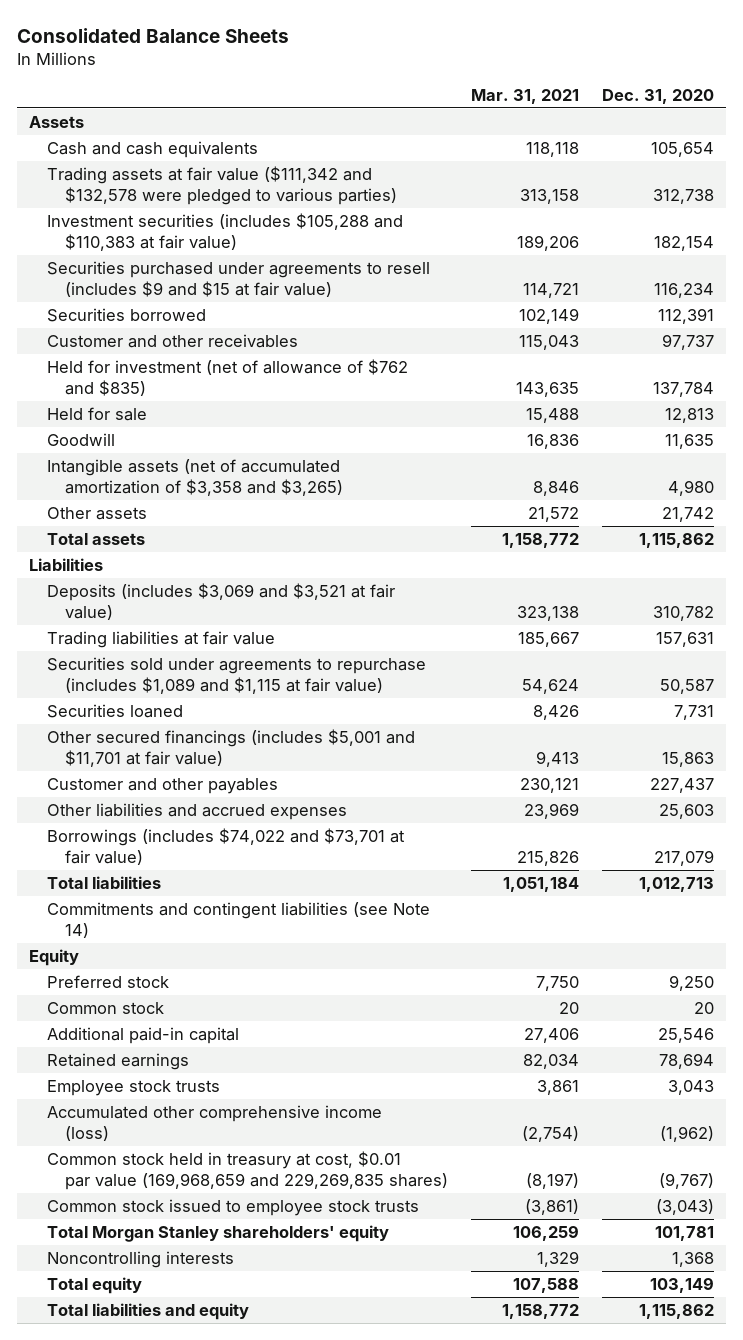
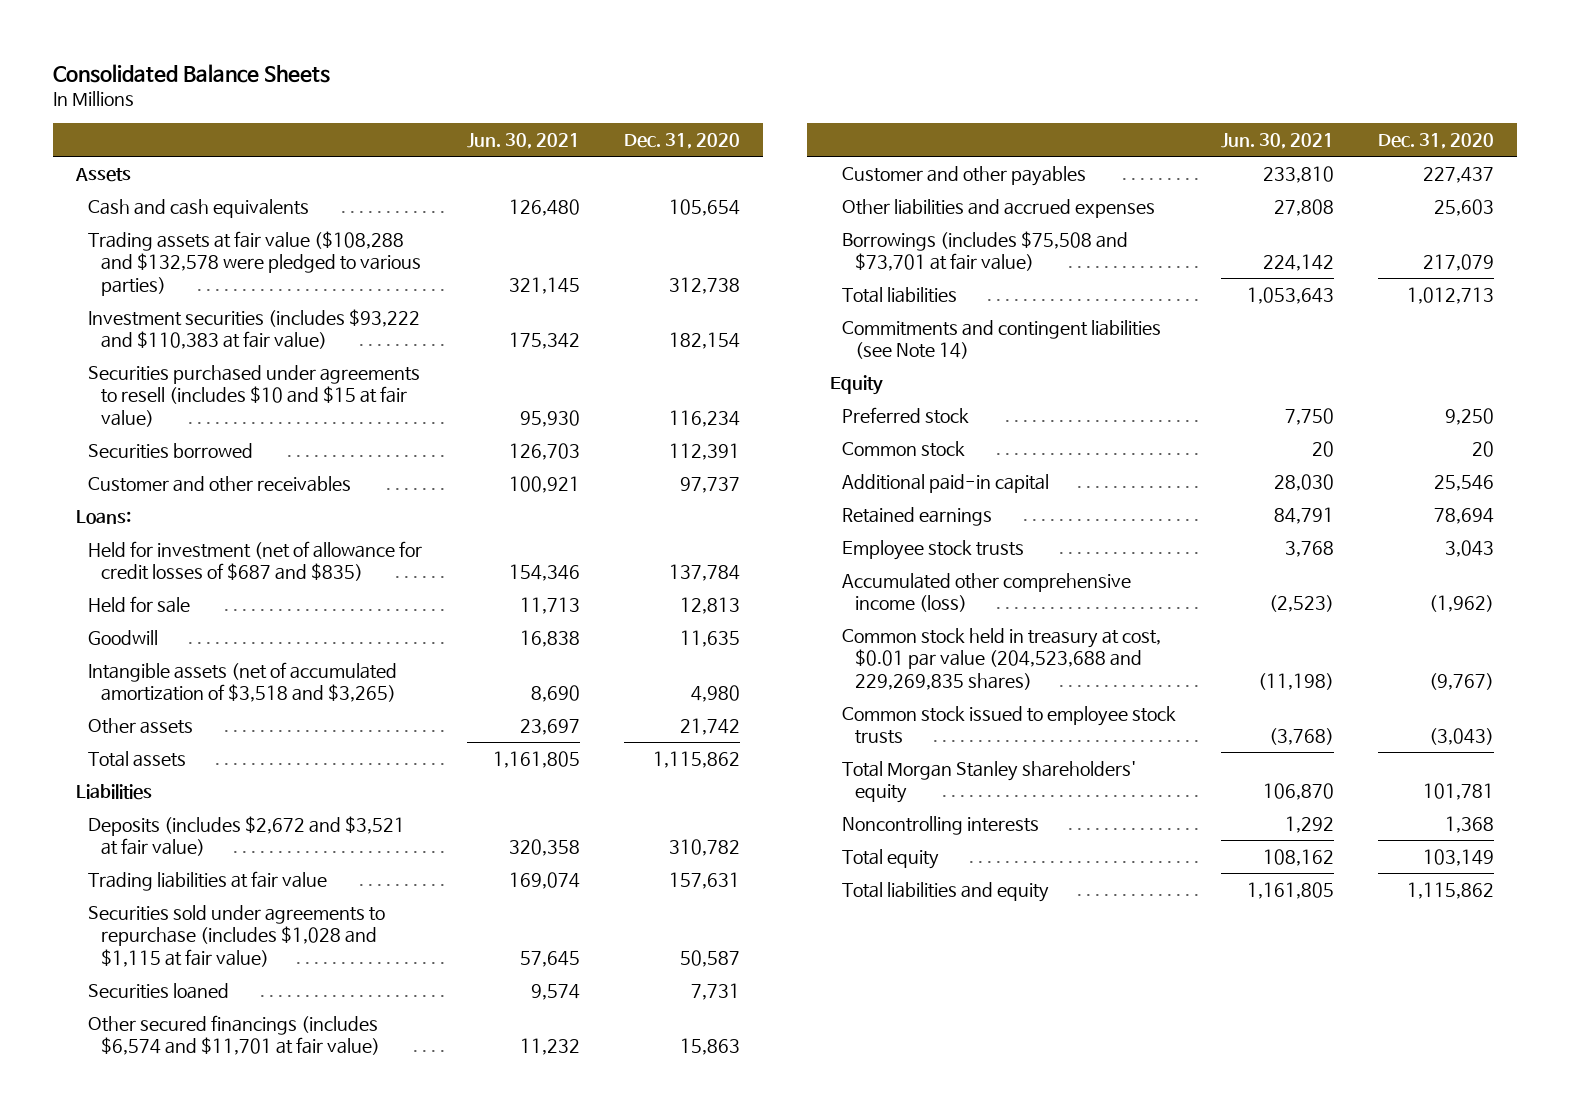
- | Mar. 31, 2021 | Dec. 31, 2020
+ | Jun. 30, 2021 | Dec. 31, 2020
- Trading assets at fair value ($111,342 and $132,578 were pledged to various parties) | 313,158 | 312,738
- Investment securities (includes $105,288 and $110,383 at fair value) | 189,206 | 182,154
- Securities purchased under agreements to resell (includes $9 and $15 at fair value) | 114,721 | 116,234
+ Trading assets at fair value ($108,288 and $132,578 were pledged to various parties) | 321,145 | 312,738
+ Investment securities (includes $93,222 and $110,383 at fair value) | 175,342 | 182,154
+ Securities purchased under agreements to resell (includes $10 and $15 at fair value) | 95,930 | 116,234
- Held for investment (net of allowance of $762 and $835) | 143,635 | 137,784
+ Loans:
+ Held for investment (net of allowance for credit losses of $687 and $835) | 154,346 | 137,784
- Intangible assets (net of accumulated amortization of $3,358 and $3,265) | 8,846 | 4,980
+ Intangible assets (net of accumulated amortization of $3,518 and $3,265) | 8,690 | 4,980
- Deposits (includes $3,069 and $3,521 at fair value) | 323,138 | 310,782
+ Deposits (includes $2,672 and $3,521 at fair value) | 320,358 | 310,782
- Securities sold under agreements to repurchase (includes $1,089 and $1,115 at fair value) | 54,624 | 50,587
+ Securities sold under agreements to repurchase (includes $1,028 and $1,115 at fair value) | 57,645 | 50,587
- Other secured financings (includes $5,001 and $11,701 at fair value) | 9,413 | 15,863
+ Other secured financings (includes $6,574 and $11,701 at fair value) | 11,232 | 15,863
- Borrowings (includes $74,022 and $73,701 at fair value) | 215,826 | 217,079
+ Borrowings (includes $75,508 and $73,701 at fair value) | 224,142 | 217,079
- Common stock held in treasury at cost, $0.01 par value (169,968,659 and 229,269,835 shares) | (8,197) | (9,767)
+ Common stock held in treasury at cost, $0.01 par value (204,523,688 and 229,269,835 shares) | (11,198) | (9,767)

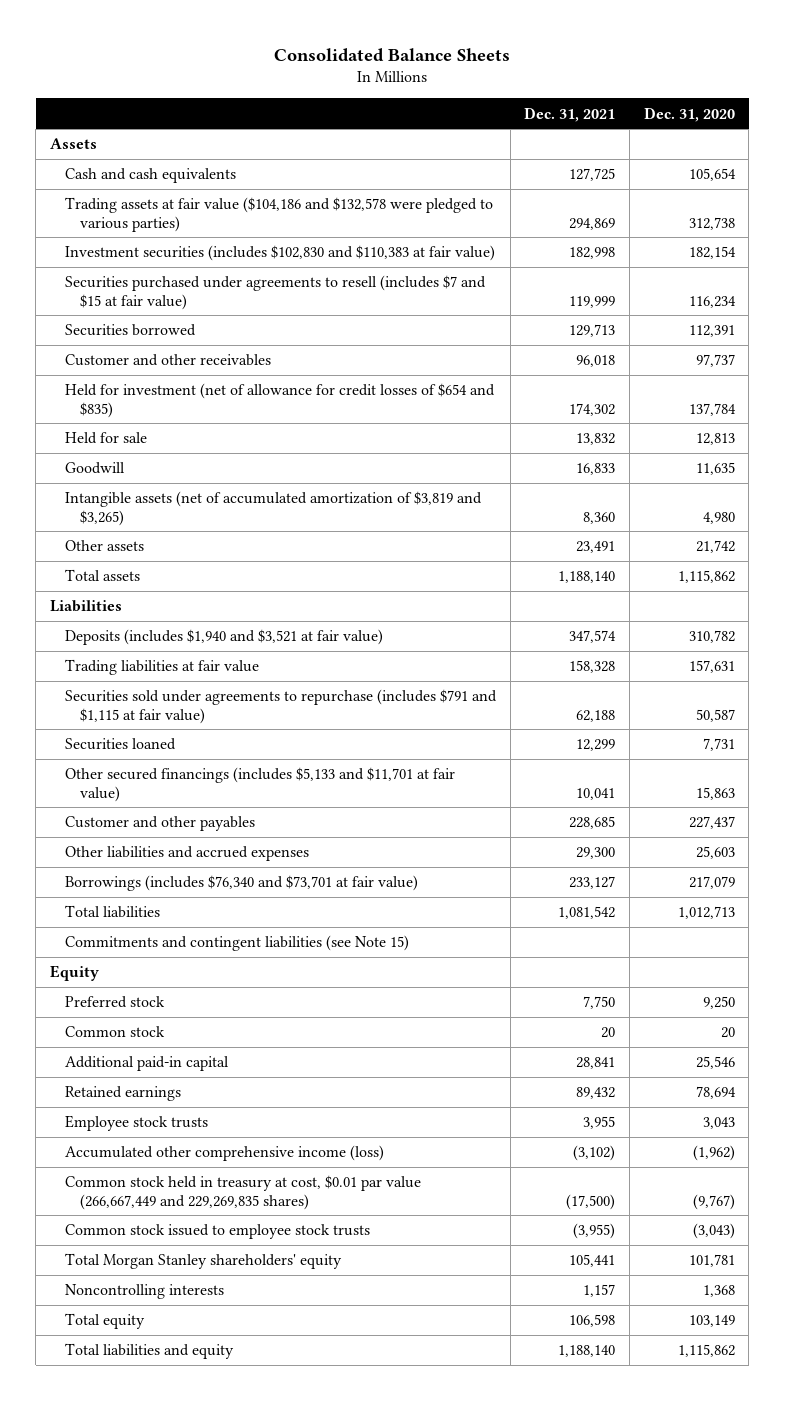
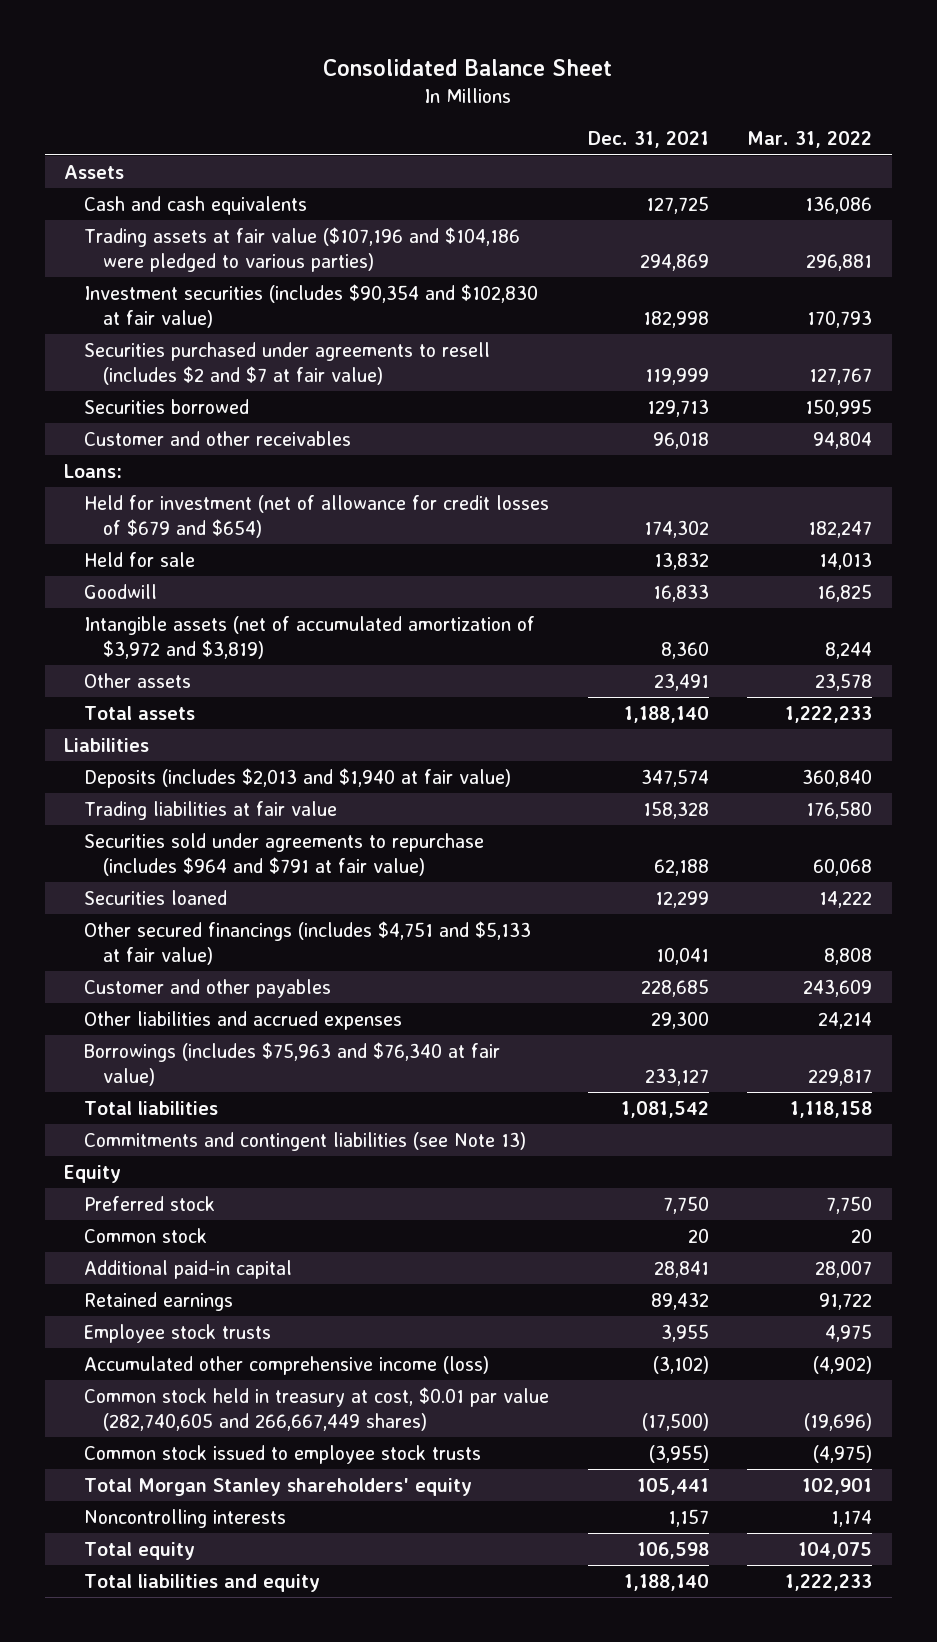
- Consolidated Balance Sheets
+ Consolidated Balance Sheet
- | Dec. 31, 2021 | Dec. 31, 2020
+ | Dec. 31, 2021 | Mar. 31, 2022
- Trading assets at fair value ($104,186 and $132,578 were pledged to various parties) | 294,869 | 312,738
- Investment securities (includes $102,830 and $110,383 at fair value) | 182,998 | 182,154
- Securities purchased under agreements to resell (includes $7 and $15 at fair value) | 119,999 | 116,234
+ Trading assets at fair value ($107,196 and $104,186 were pledged to various parties) | 294,869 | 296,881
+ Investment securities (includes $90,354 and $102,830 at fair value) | 182,998 | 170,793
+ Securities purchased under agreements to resell (includes $2 and $7 at fair value) | 119,999 | 127,767
- Held for investment (net of allowance for credit losses of $654 and $835) | 174,302 | 137,784
+ Loans:
+ Held for investment (net of allowance for credit losses of $679 and $654) | 174,302 | 182,247
- Intangible assets (net of accumulated amortization of $3,819 and $3,265) | 8,360 | 4,980
+ Intangible assets (net of accumulated amortization of $3,972 and $3,819) | 8,360 | 8,244
- Deposits (includes $1,940 and $3,521 at fair value) | 347,574 | 310,782
+ Deposits (includes $2,013 and $1,940 at fair value) | 347,574 | 360,840
- Securities sold under agreements to repurchase (includes $791 and $1,115 at fair value) | 62,188 | 50,587
+ Securities sold under agreements to repurchase (includes $964 and $791 at fair value) | 62,188 | 60,068
- Other secured financings (includes $5,133 and $11,701 at fair value) | 10,041 | 15,863
+ Other secured financings (includes $4,751 and $5,133 at fair value) | 10,041 | 8,808
- Borrowings (includes $76,340 and $73,701 at fair value) | 233,127 | 217,079
+ Borrowings (includes $75,963 and $76,340 at fair value) | 233,127 | 229,817
- Commitments and contingent liabilities (see Note 15)
+ Commitments and contingent liabilities (see Note 13)
- Common stock held in treasury at cost, $0.01 par value (266,667,449 and 229,269,835 shares) | (17,500) | (9,767)
+ Common stock held in treasury at cost, $0.01 par value (282,740,605 and 266,667,449 shares) | (17,500) | (19,696)

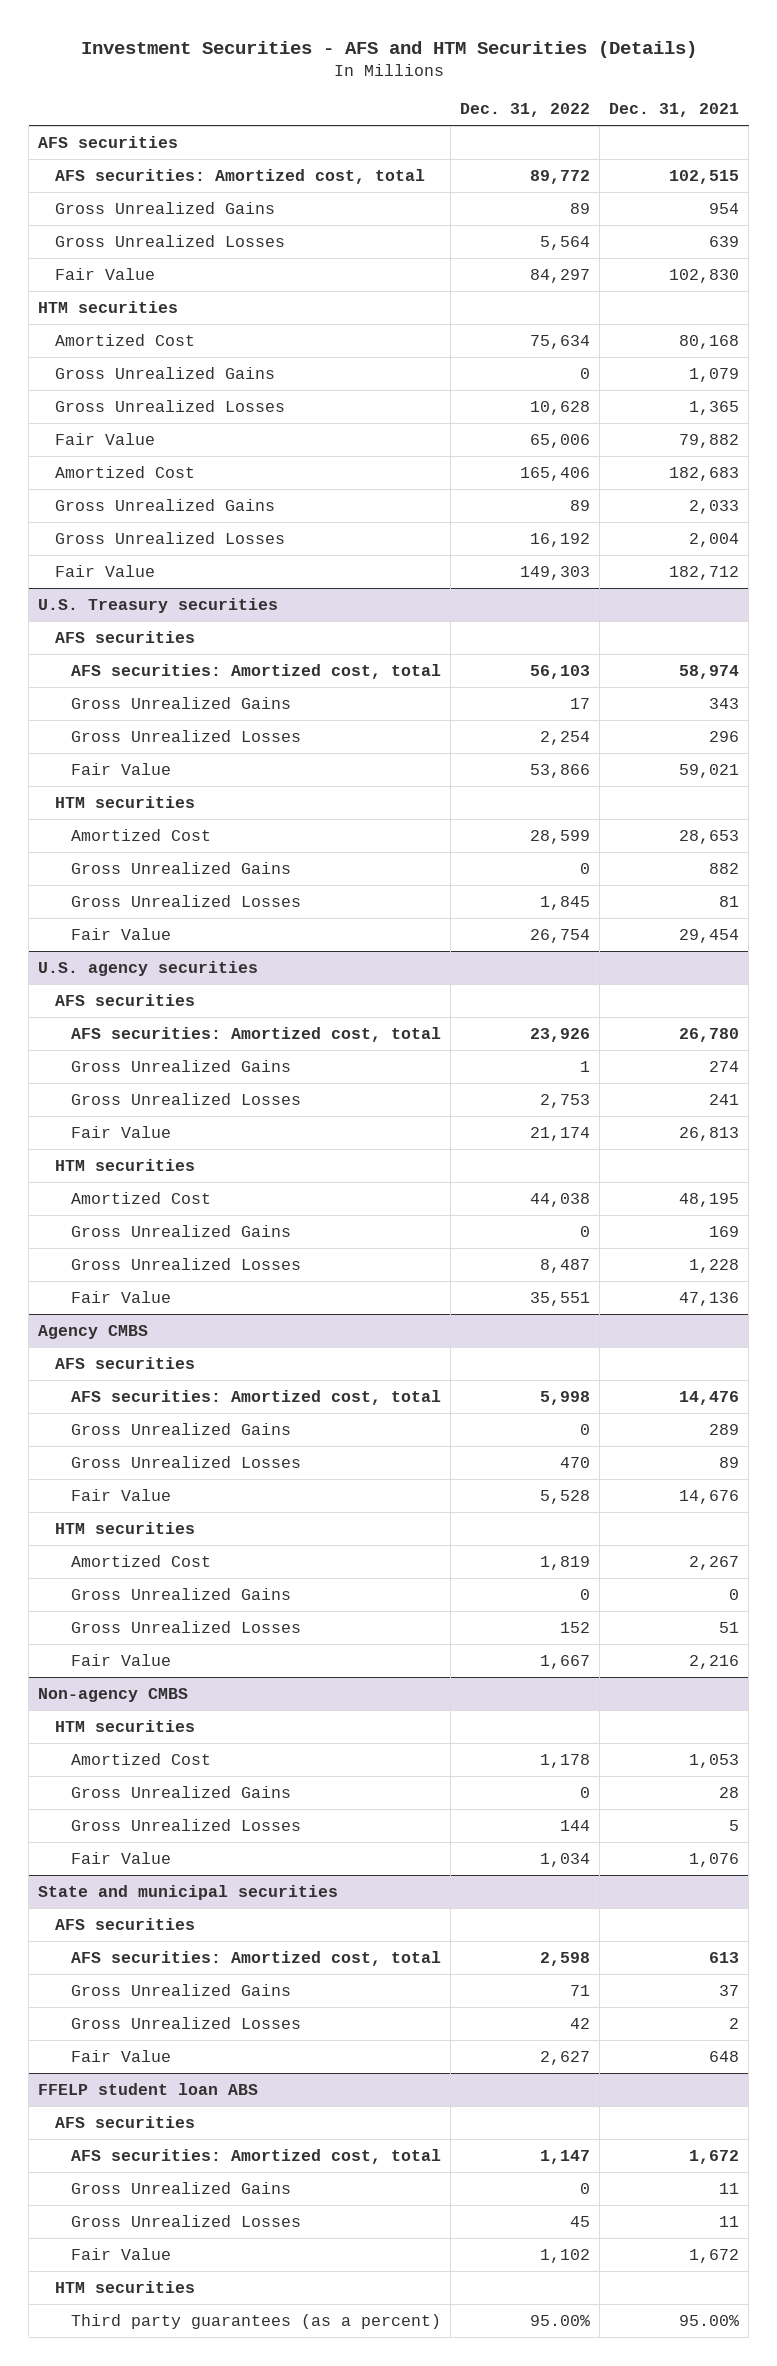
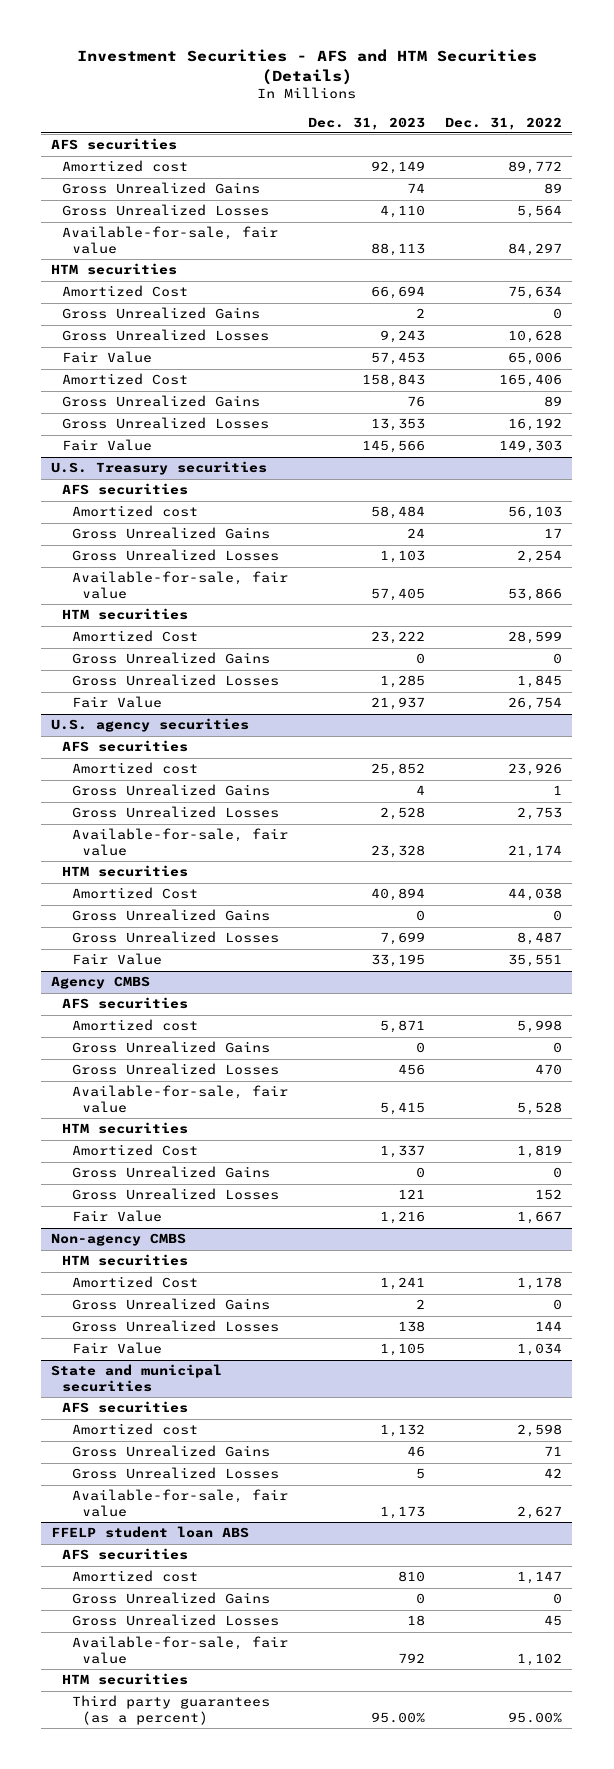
- | Dec. 31, 2022 | Dec. 31, 2021
+ | Dec. 31, 2023 | Dec. 31, 2022
- AFS securities: Amortized cost, total | 89,772 | 102,515
+ Amortized cost | 92,149 | 89,772
- Fair Value | 84,297 | 102,830
+ Available-for-sale, fair value | 88,113 | 84,297
@ U.S. Treasury securities
- AFS securities: Amortized cost, total | 56,103 | 58,974
+ Amortized cost | 58,484 | 56,103
- Fair Value | 53,866 | 59,021
+ Available-for-sale, fair value | 57,405 | 53,866
@ U.S. agency securities
- AFS securities: Amortized cost, total | 23,926 | 26,780
+ Amortized cost | 25,852 | 23,926
- Fair Value | 21,174 | 26,813
+ Available-for-sale, fair value | 23,328 | 21,174
@ Agency CMBS
- AFS securities: Amortized cost, total | 5,998 | 14,476
+ Amortized cost | 5,871 | 5,998
- Fair Value | 5,528 | 14,676
+ Available-for-sale, fair value | 5,415 | 5,528
@ State and municipal securities
- AFS securities: Amortized cost, total | 2,598 | 613
+ Amortized cost | 1,132 | 2,598
- Fair Value | 2,627 | 648
+ Available-for-sale, fair value | 1,173 | 2,627
@ FFELP student loan ABS
- AFS securities: Amortized cost, total | 1,147 | 1,672
+ Amortized cost | 810 | 1,147
- Fair Value | 1,102 | 1,672
+ Available-for-sale, fair value | 792 | 1,102

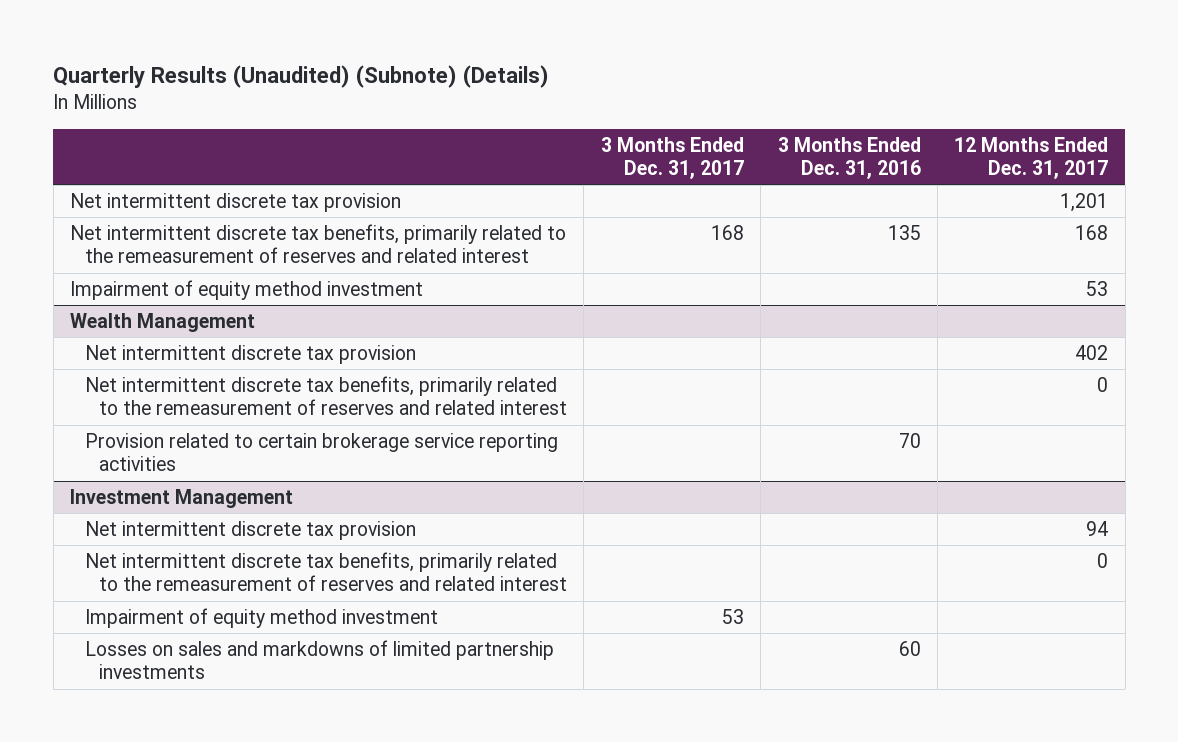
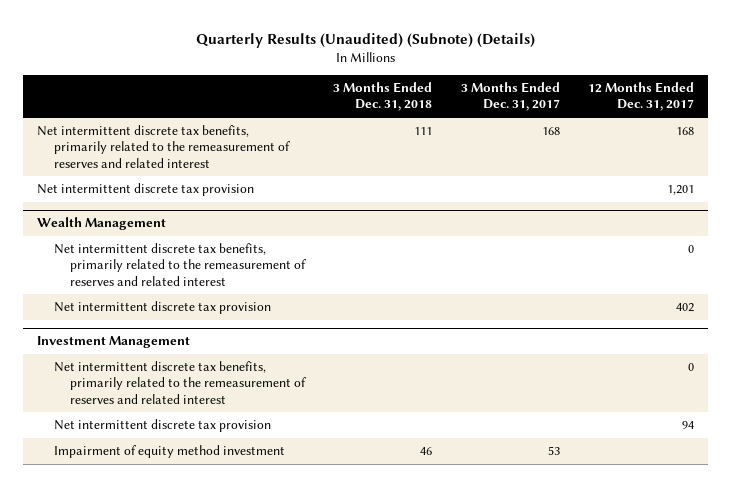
- | 3 Months Ended Dec. 31, 2017 | 3 Months Ended Dec. 31, 2016 | 12 Months Ended Dec. 31, 2017
+ | 3 Months Ended Dec. 31, 2018 | 3 Months Ended Dec. 31, 2017 | 12 Months Ended Dec. 31, 2017
- Impairment of equity method investment | | | 53
moved down: Net intermittent discrete tax provision | | | 1,201
@ Wealth Management
- Provision related to certain brokerage service reporting activities | | 70 |
moved down: Net intermittent discrete tax provision | | | 402
@ Investment Management
moved down: Net intermittent discrete tax provision | | | 94
- Losses on sales and markdowns of limited partnership investments | | 60 |

